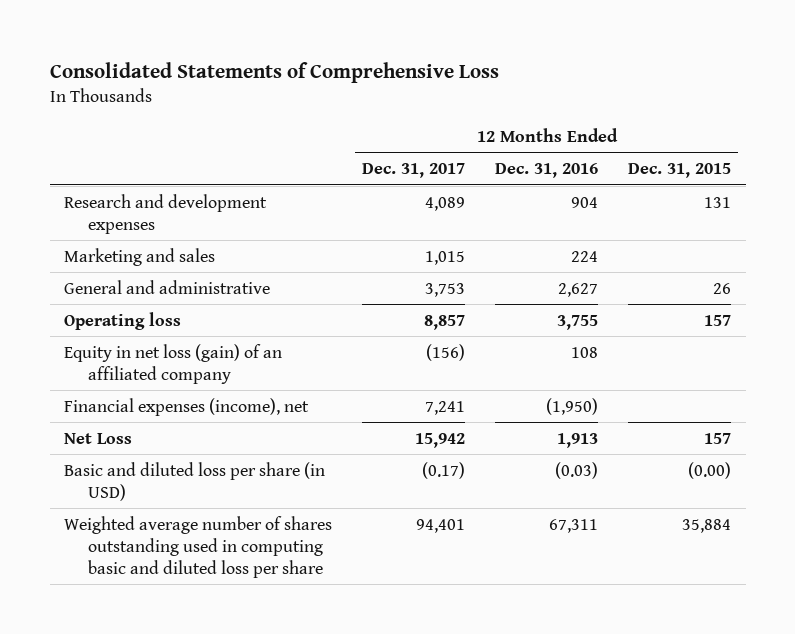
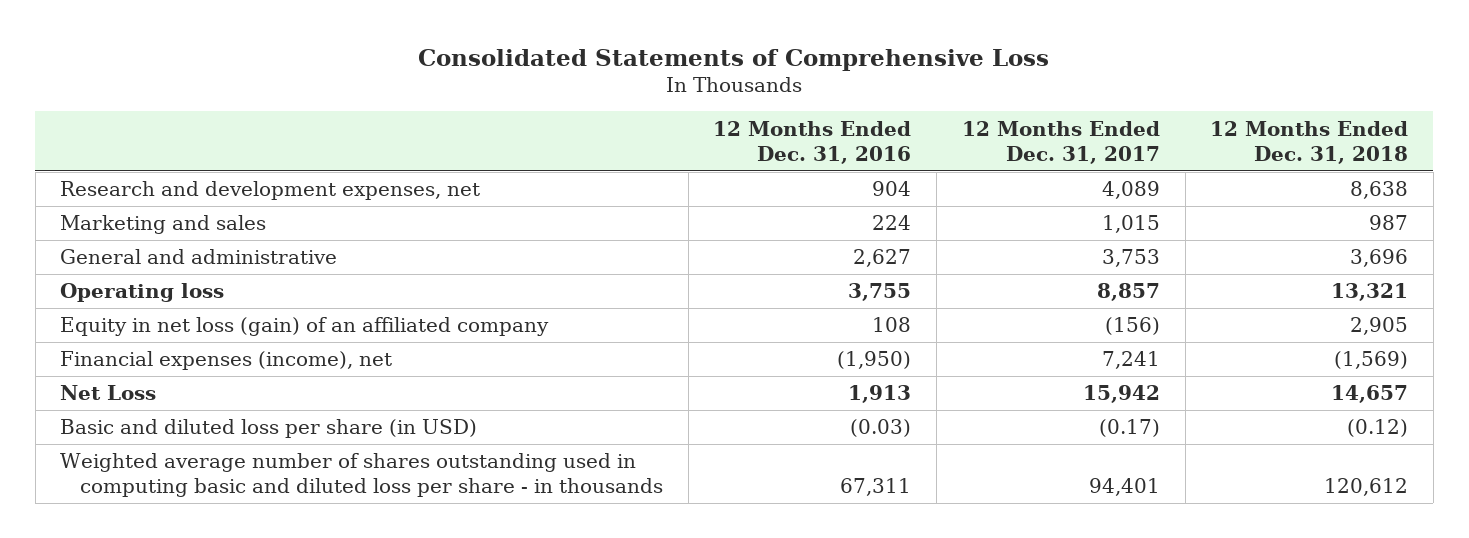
- | 12 Months Ended Dec. 31, 2017 | 12 Months Ended Dec. 31, 2016 | 12 Months Ended Dec. 31, 2015
+ | 12 Months Ended Dec. 31, 2016 | 12 Months Ended Dec. 31, 2017 | 12 Months Ended Dec. 31, 2018
- Research and development expenses | 4,089 | 904 | 131
+ Research and development expenses, net | 904 | 4,089 | 8,638
- Weighted average number of shares outstanding used in computing basic and diluted loss per share | 94,401 | 67,311 | 35,884
+ Weighted average number of shares outstanding used in computing basic and diluted loss per share - in thousands | 67,311 | 94,401 | 120,612

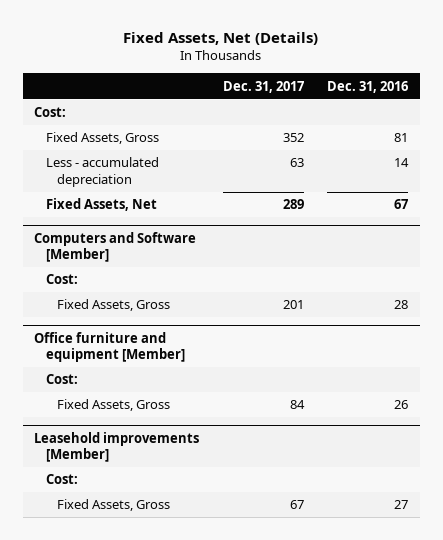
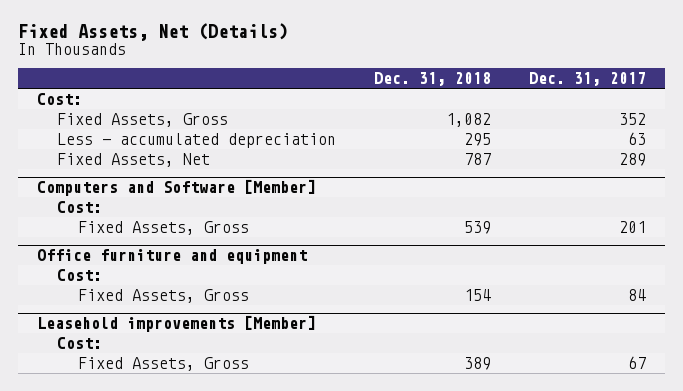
- | Dec. 31, 2017 | Dec. 31, 2016
+ | Dec. 31, 2018 | Dec. 31, 2017
- Office furniture and equipment [Member]
+ Office furniture and equipment

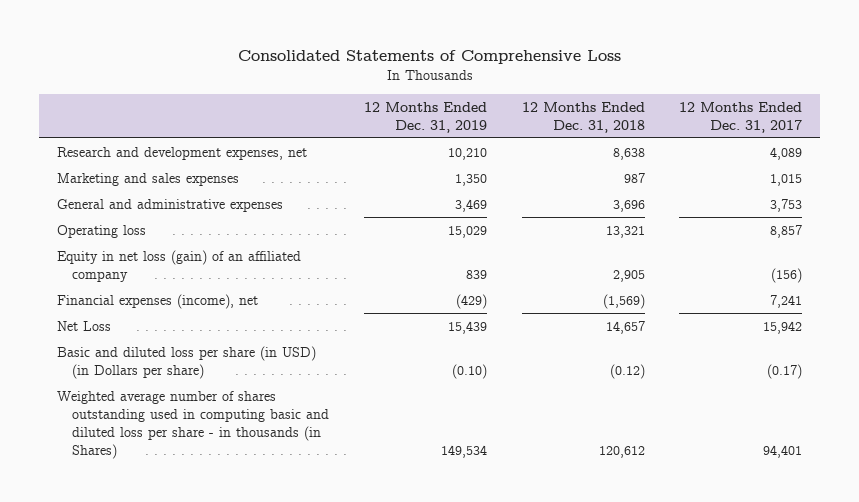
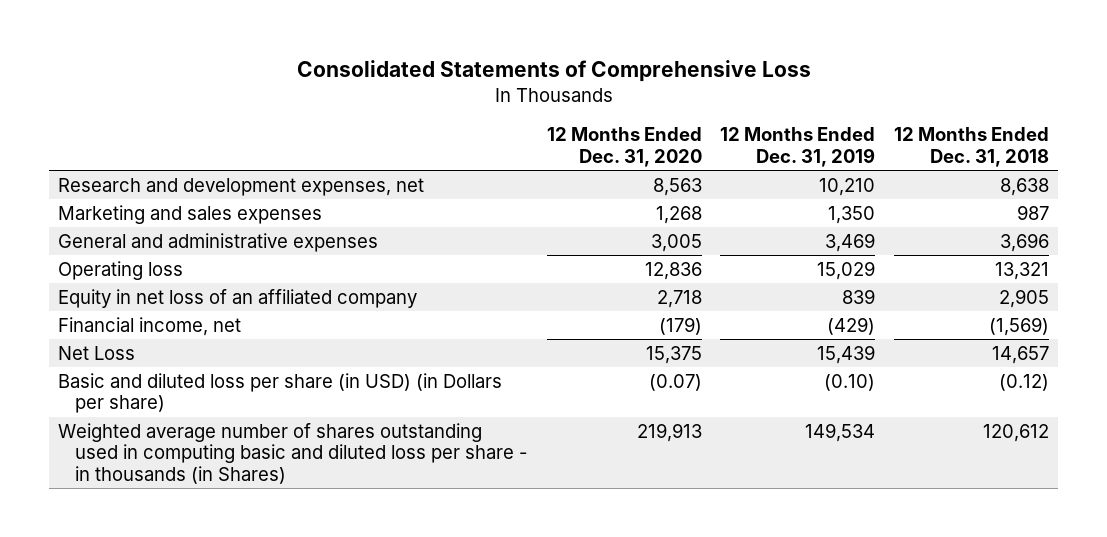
- | 12 Months Ended Dec. 31, 2019 | 12 Months Ended Dec. 31, 2018 | 12 Months Ended Dec. 31, 2017
+ | 12 Months Ended Dec. 31, 2020 | 12 Months Ended Dec. 31, 2019 | 12 Months Ended Dec. 31, 2018
- Equity in net loss (gain) of an affiliated company | 839 | 2,905 | (156)
- Financial expenses (income), net | (429) | (1,569) | 7,241
+ Equity in net loss of an affiliated company | 2,718 | 839 | 2,905
+ Financial income, net | (179) | (429) | (1,569)

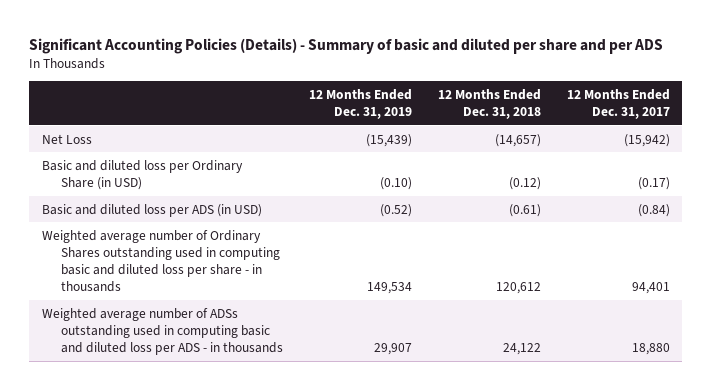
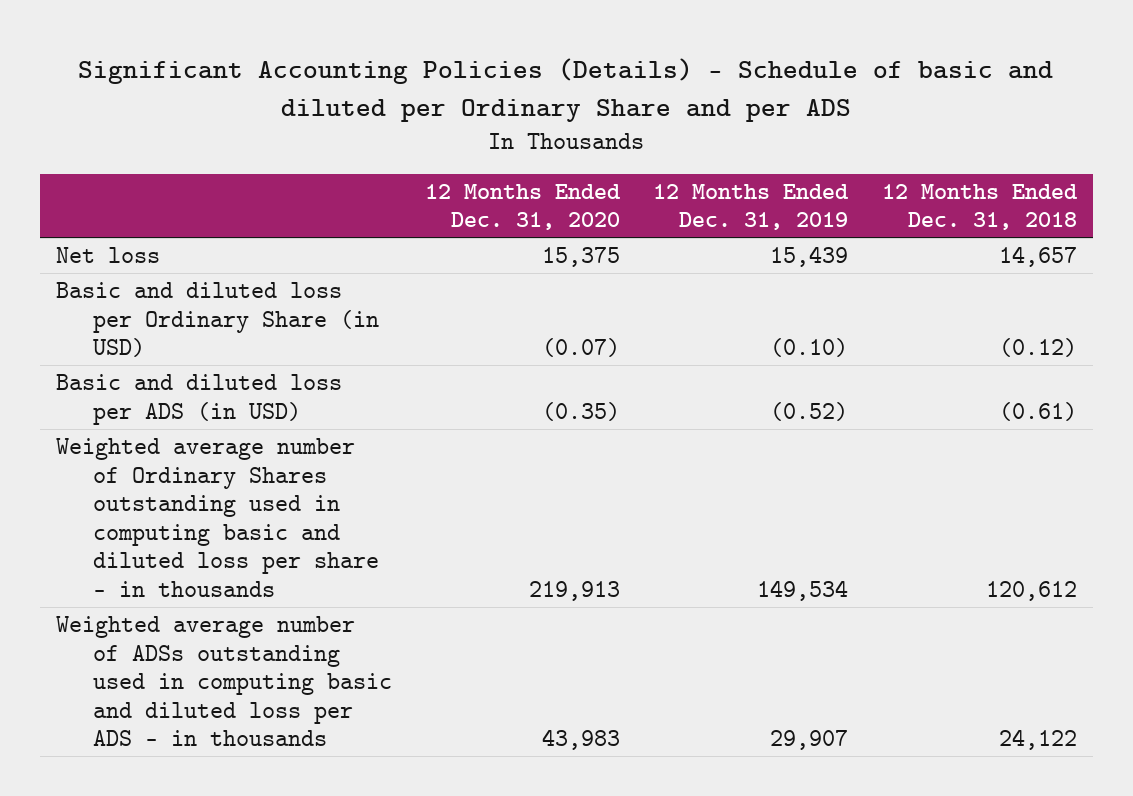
- Significant Accounting Policies (Details) - Summary of basic and diluted per share and per ADS
+ Significant Accounting Policies (Details) - Schedule of basic and diluted per Ordinary Share and per ADS
- | 12 Months Ended Dec. 31, 2019 | 12 Months Ended Dec. 31, 2018 | 12 Months Ended Dec. 31, 2017
+ | 12 Months Ended Dec. 31, 2020 | 12 Months Ended Dec. 31, 2019 | 12 Months Ended Dec. 31, 2018
- Net Loss | (15,439) | (14,657) | (15,942)
+ Net loss | 15,375 | 15,439 | 14,657

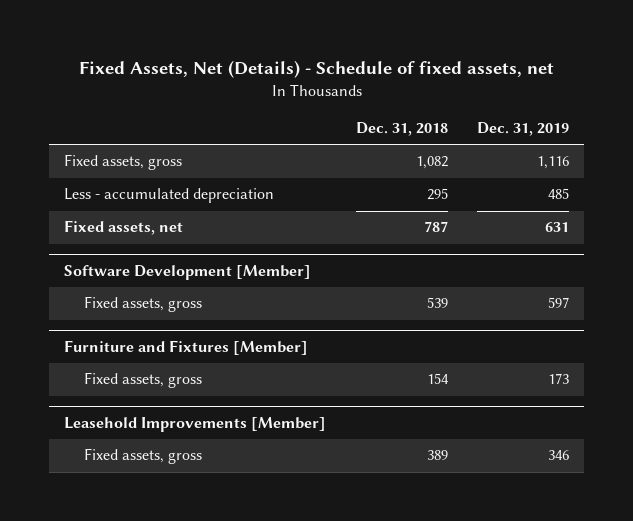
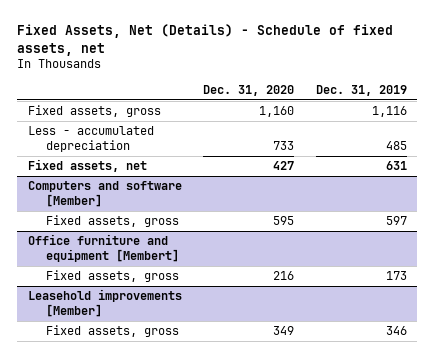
- | Dec. 31, 2018 | Dec. 31, 2019
+ | Dec. 31, 2020 | Dec. 31, 2019
- Software Development [Member]
+ Computers and software [Member]
- Furniture and Fixtures [Member]
+ Office furniture and equipment [Membert]
- Leasehold Improvements [Member]
+ Leasehold improvements [Member]

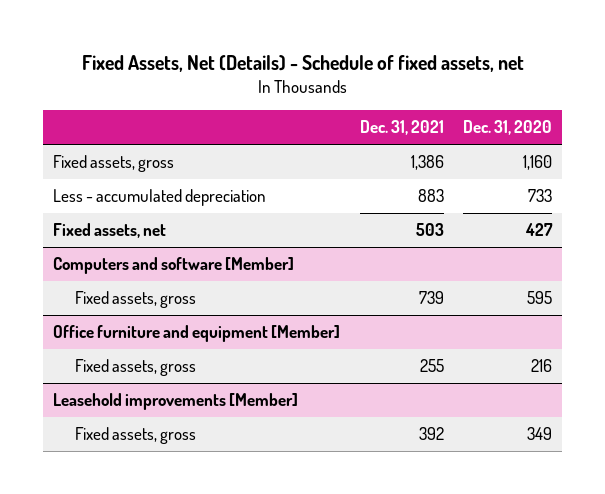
- | Dec. 31, 2020 | Dec. 31, 2019
+ | Dec. 31, 2021 | Dec. 31, 2020
- Office furniture and equipment [Membert]
+ Office furniture and equipment [Member]

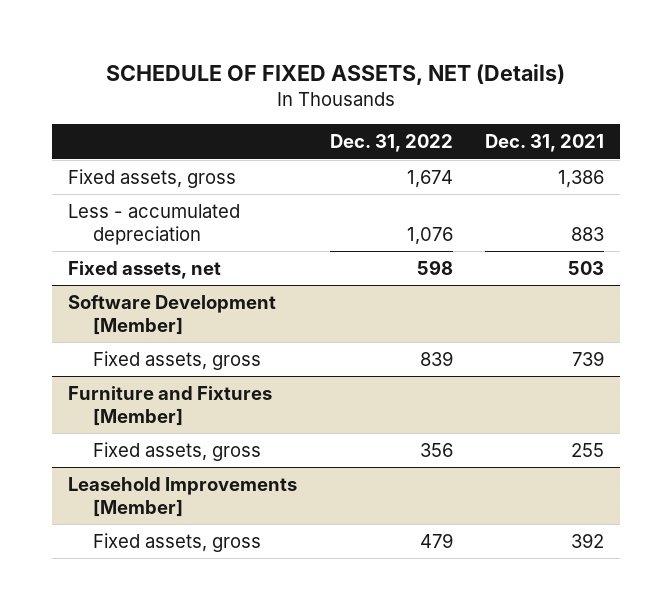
- Fixed Assets, Net (Details) - Schedule of fixed assets, net
+ SCHEDULE OF FIXED ASSETS, NET (Details)
- | Dec. 31, 2021 | Dec. 31, 2020
+ | Dec. 31, 2022 | Dec. 31, 2021
- Computers and software [Member]
+ Software Development [Member]
- Office furniture and equipment [Member]
+ Furniture and Fixtures [Member]
- Leasehold improvements [Member]
+ Leasehold Improvements [Member]

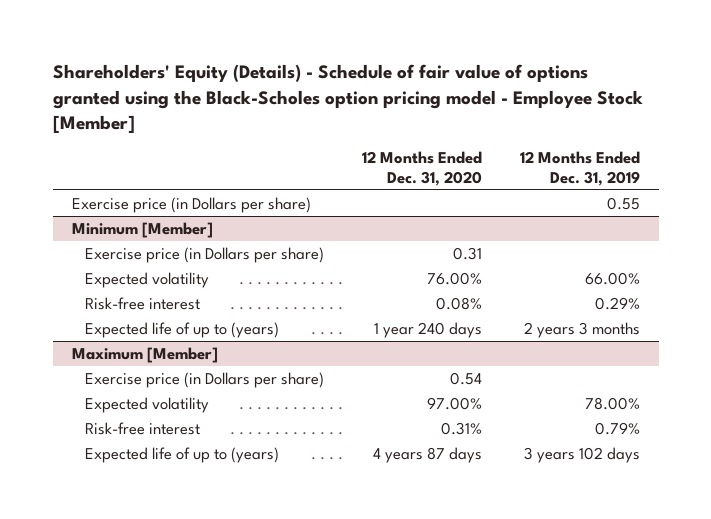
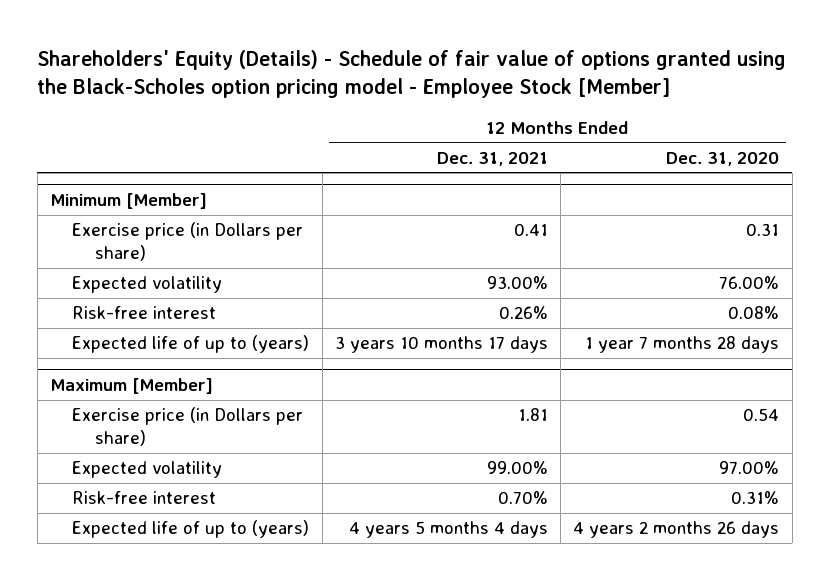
- | 12 Months Ended Dec. 31, 2020 | 12 Months Ended Dec. 31, 2019
+ | 12 Months Ended Dec. 31, 2021 | 12 Months Ended Dec. 31, 2020
- Exercise price (in Dollars per share) | | 0.55
@ Minimum [Member]
- Expected life of up to (years) | 1 year 240 days | 2 years 3 months
+ Expected life of up to (years) | 3 years 10 months 17 days | 1 year 7 months 28 days
@ Maximum [Member]
- Expected life of up to (years) | 4 years 87 days | 3 years 102 days
+ Expected life of up to (years) | 4 years 5 months 4 days | 4 years 2 months 26 days

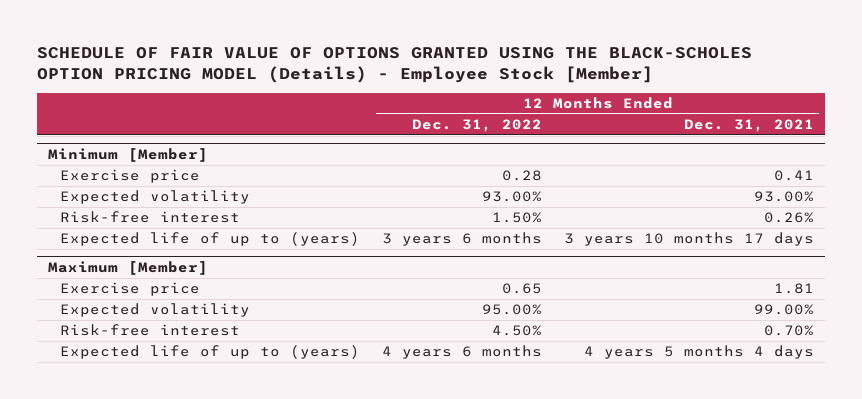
- Shareholders' Equity (Details) - Schedule of fair value of options granted using the Black-Scholes option pricing model - Employee Stock [Member]
+ SCHEDULE OF FAIR VALUE OF OPTIONS GRANTED USING THE BLACK-SCHOLES OPTION PRICING MODEL (Details) - Employee Stock [Member]
- | 12 Months Ended Dec. 31, 2021 | 12 Months Ended Dec. 31, 2020
+ | 12 Months Ended Dec. 31, 2022 | 12 Months Ended Dec. 31, 2021
@ Minimum [Member]
- Exercise price (in Dollars per share) | 0.41 | 0.31
+ Exercise price | 0.28 | 0.41
@ Maximum [Member]
- Exercise price (in Dollars per share) | 1.81 | 0.54
+ Exercise price | 0.65 | 1.81

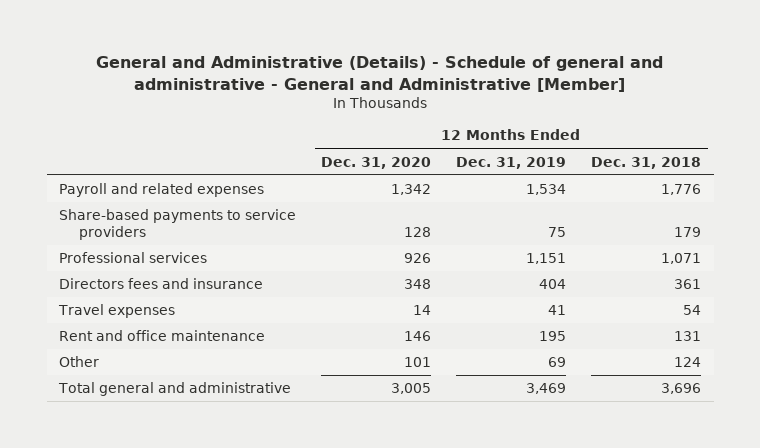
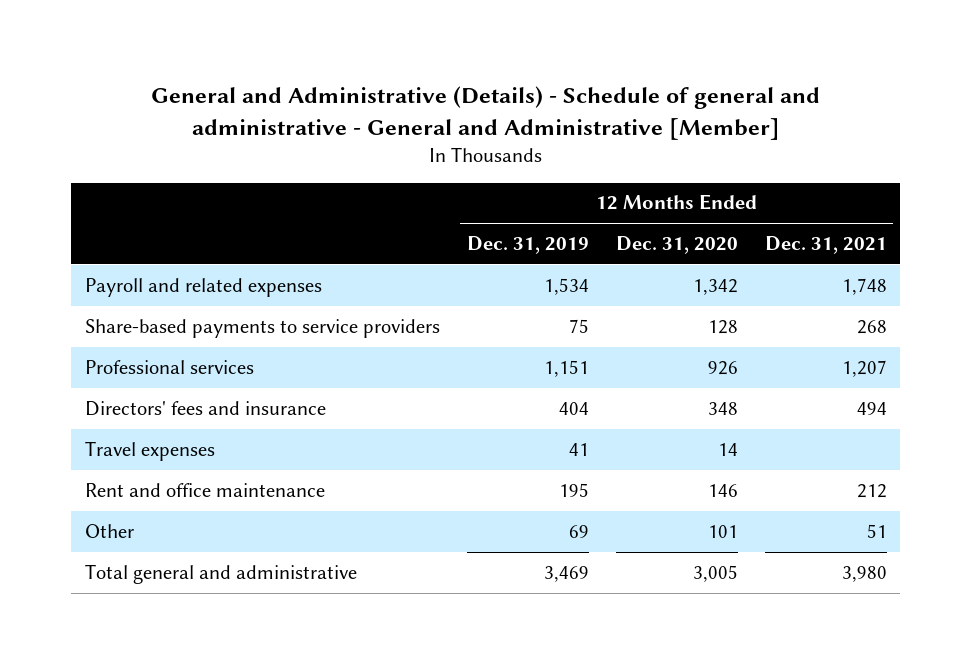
- | 12 Months Ended Dec. 31, 2020 | 12 Months Ended Dec. 31, 2019 | 12 Months Ended Dec. 31, 2018
+ | 12 Months Ended Dec. 31, 2019 | 12 Months Ended Dec. 31, 2020 | 12 Months Ended Dec. 31, 2021
- Directors fees and insurance | 348 | 404 | 361
+ Directors' fees and insurance | 404 | 348 | 494

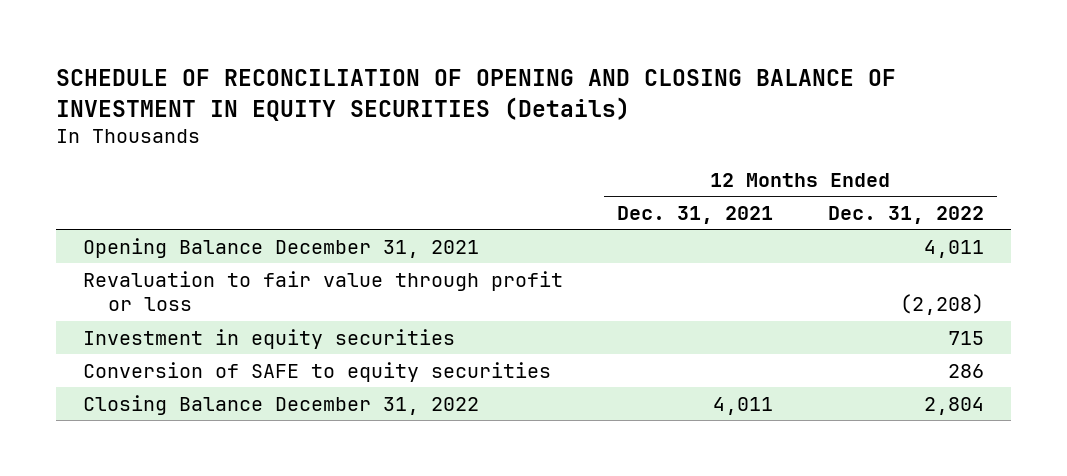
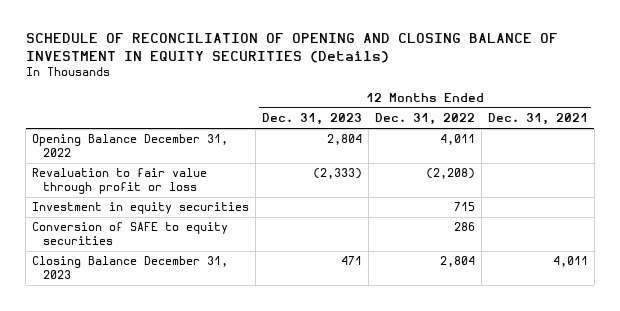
- | 12 Months Ended Dec. 31, 2021 | 12 Months Ended Dec. 31, 2022
+ | 12 Months Ended Dec. 31, 2023 | 12 Months Ended Dec. 31, 2022 | 12 Months Ended Dec. 31, 2021
- Opening Balance December 31, 2021 | | 4,011
+ Opening Balance December 31, 2022 | 2,804 | 4,011 |
- Closing Balance December 31, 2022 | 4,011 | 2,804
+ Closing Balance December 31, 2023 | 471 | 2,804 | 4,011

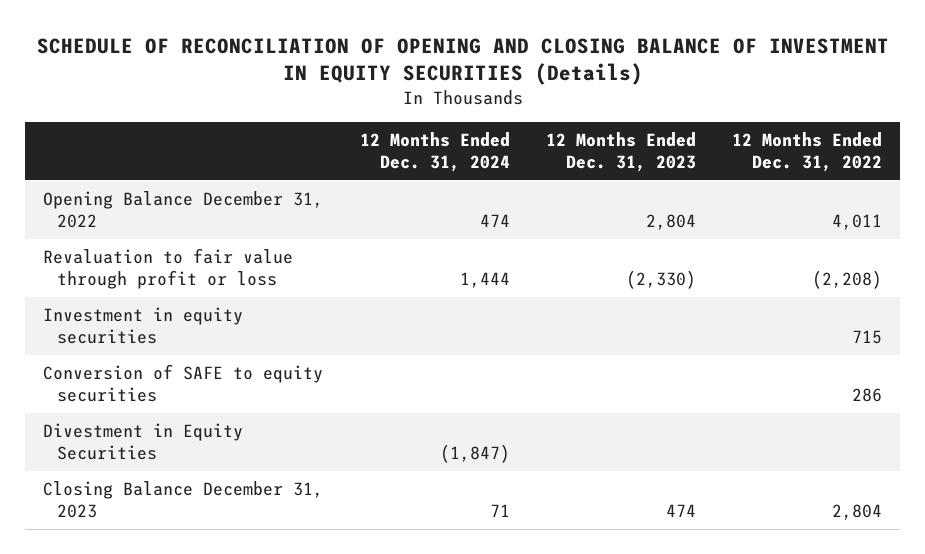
- | 12 Months Ended Dec. 31, 2023 | 12 Months Ended Dec. 31, 2022 | 12 Months Ended Dec. 31, 2021
+ | 12 Months Ended Dec. 31, 2024 | 12 Months Ended Dec. 31, 2023 | 12 Months Ended Dec. 31, 2022
- Revaluation to fair value through profit or loss | (2,333) | (2,208) |
+ Revaluation to fair value through profit or loss | 1,444 | (2,330) | (2,208)
- Closing Balance December 31, 2023 | 471 | 2,804 | 4,011
+ Divestment in Equity Securities | (1,847) | |
+ Closing Balance December 31, 2023 | 71 | 474 | 2,804

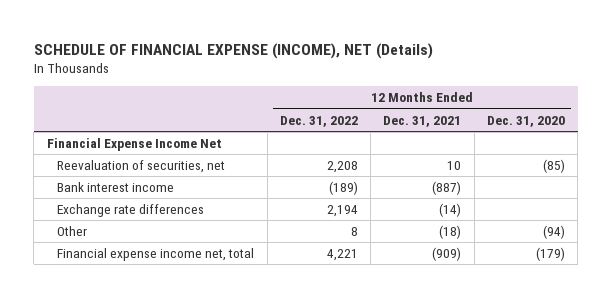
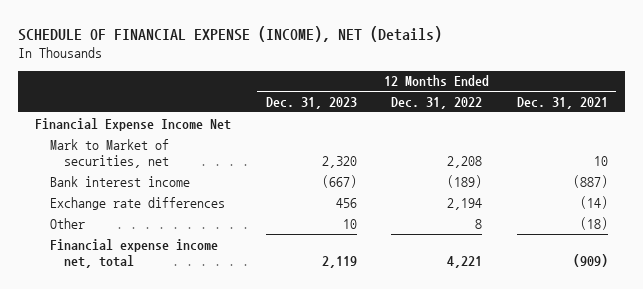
- | 12 Months Ended Dec. 31, 2022 | 12 Months Ended Dec. 31, 2021 | 12 Months Ended Dec. 31, 2020
+ | 12 Months Ended Dec. 31, 2023 | 12 Months Ended Dec. 31, 2022 | 12 Months Ended Dec. 31, 2021
- Reevaluation of securities, net | 2,208 | 10 | (85)
+ Mark to Market of securities, net | 2,320 | 2,208 | 10

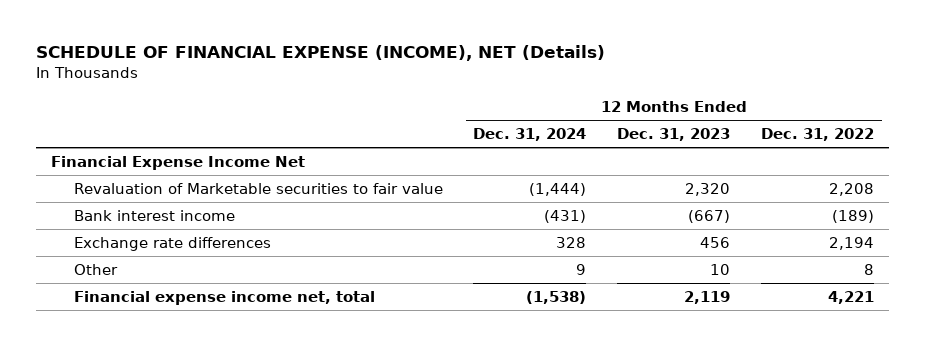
- | 12 Months Ended Dec. 31, 2023 | 12 Months Ended Dec. 31, 2022 | 12 Months Ended Dec. 31, 2021
+ | 12 Months Ended Dec. 31, 2024 | 12 Months Ended Dec. 31, 2023 | 12 Months Ended Dec. 31, 2022
- Mark to Market of securities, net | 2,320 | 2,208 | 10
+ Revaluation of Marketable securities to fair value | (1,444) | 2,320 | 2,208

